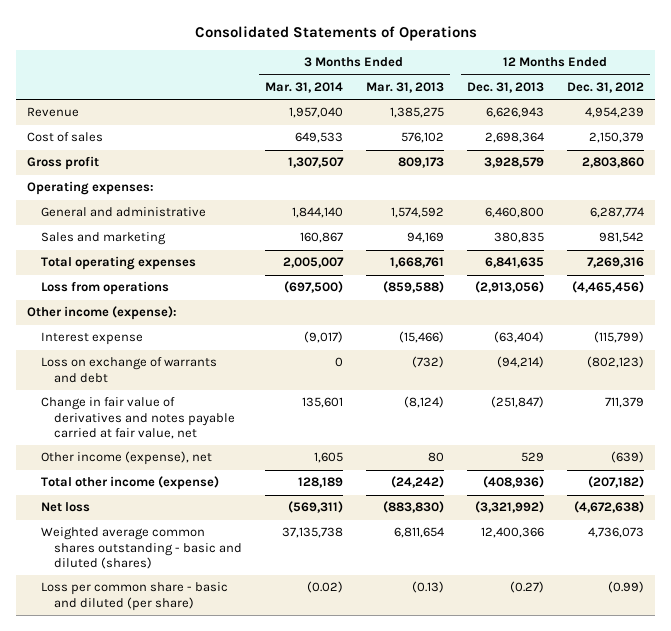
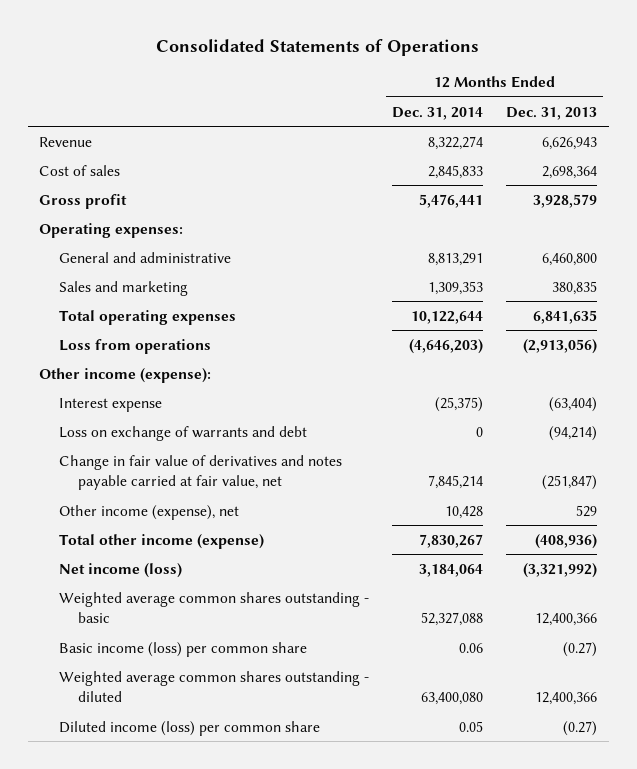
- | 3 Months Ended Mar. 31, 2014 | 3 Months Ended Mar. 31, 2013 | 12 Months Ended Dec. 31, 2013 | 12 Months Ended Dec. 31, 2012
+ | 12 Months Ended Dec. 31, 2014 | 12 Months Ended Dec. 31, 2013
- Net loss | (569,311) | (883,830) | (3,321,992) | (4,672,638)
- Weighted average common shares outstanding - basic and diluted (shares) | 37,135,738 | 6,811,654 | 12,400,366 | 4,736,073
- Loss per common share - basic and diluted (per share) | (0.02) | (0.13) | (0.27) | (0.99)
+ Net income (loss) | 3,184,064 | (3,321,992)
+ Weighted average common shares outstanding - basic | 52,327,088 | 12,400,366
+ Basic income (loss) per common share | 0.06 | (0.27)
+ Weighted average common shares outstanding - diluted | 63,400,080 | 12,400,366
+ Diluted income (loss) per common share | 0.05 | (0.27)

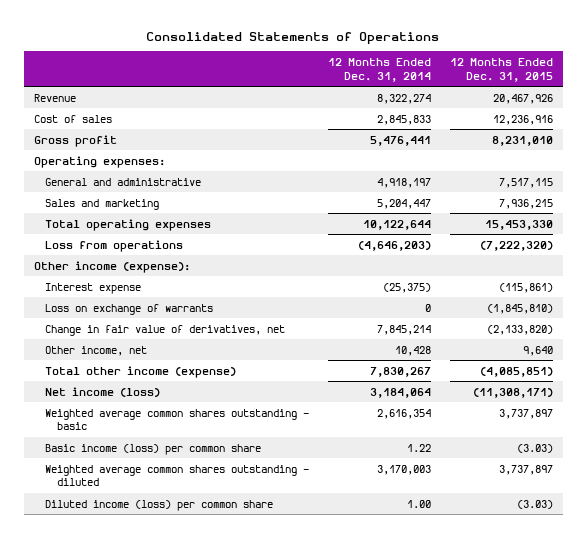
- | 12 Months Ended Dec. 31, 2014 | 12 Months Ended Dec. 31, 2013
+ | 12 Months Ended Dec. 31, 2014 | 12 Months Ended Dec. 31, 2015
- General and administrative | 8,813,291 | 6,460,800
- Sales and marketing | 1,309,353 | 380,835
+ General and administrative | 4,918,197 | 7,517,115
+ Sales and marketing | 5,204,447 | 7,936,215
- Loss on exchange of warrants and debt | 0 | (94,214)
- Change in fair value of derivatives and notes payable carried at fair value, net | 7,845,214 | (251,847)
- Other income (expense), net | 10,428 | 529
+ Loss on exchange of warrants | 0 | (1,845,810)
+ Change in fair value of derivatives, net | 7,845,214 | (2,133,820)
+ Other income, net | 10,428 | 9,640
- Weighted average common shares outstanding - basic | 52,327,088 | 12,400,366
- Basic income (loss) per common share | 0.06 | (0.27)
- Weighted average common shares outstanding - diluted | 63,400,080 | 12,400,366
- Diluted income (loss) per common share | 0.05 | (0.27)
+ Weighted average common shares outstanding - basic | 2,616,354 | 3,737,897
+ Basic income (loss) per common share | 1.22 | (3.03)
+ Weighted average common shares outstanding - diluted | 3,170,003 | 3,737,897
+ Diluted income (loss) per common share | 1.00 | (3.03)

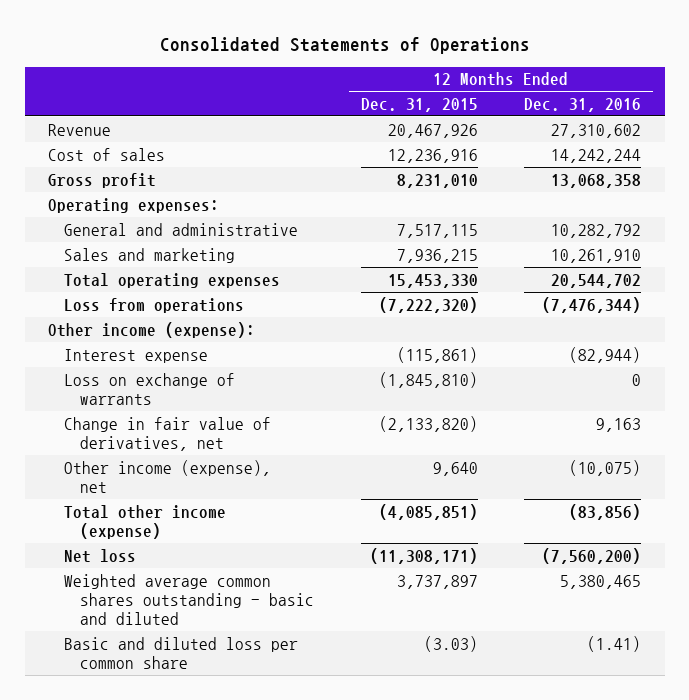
- | 12 Months Ended Dec. 31, 2014 | 12 Months Ended Dec. 31, 2015
+ | 12 Months Ended Dec. 31, 2015 | 12 Months Ended Dec. 31, 2016
- Other income, net | 10,428 | 9,640
+ Other income (expense), net | 9,640 | (10,075)
- Net income (loss) | 3,184,064 | (11,308,171)
- Weighted average common shares outstanding - basic | 2,616,354 | 3,737,897
- Basic income (loss) per common share | 1.22 | (3.03)
- Weighted average common shares outstanding - diluted | 3,170,003 | 3,737,897
- Diluted income (loss) per common share | 1.00 | (3.03)
+ Net loss | (11,308,171) | (7,560,200)
+ Weighted average common shares outstanding - basic and diluted | 3,737,897 | 5,380,465
+ Basic and diluted loss per common share | (3.03) | (1.41)

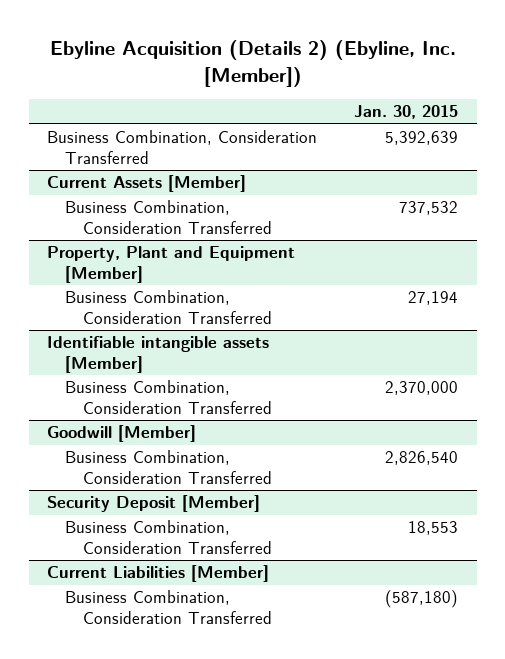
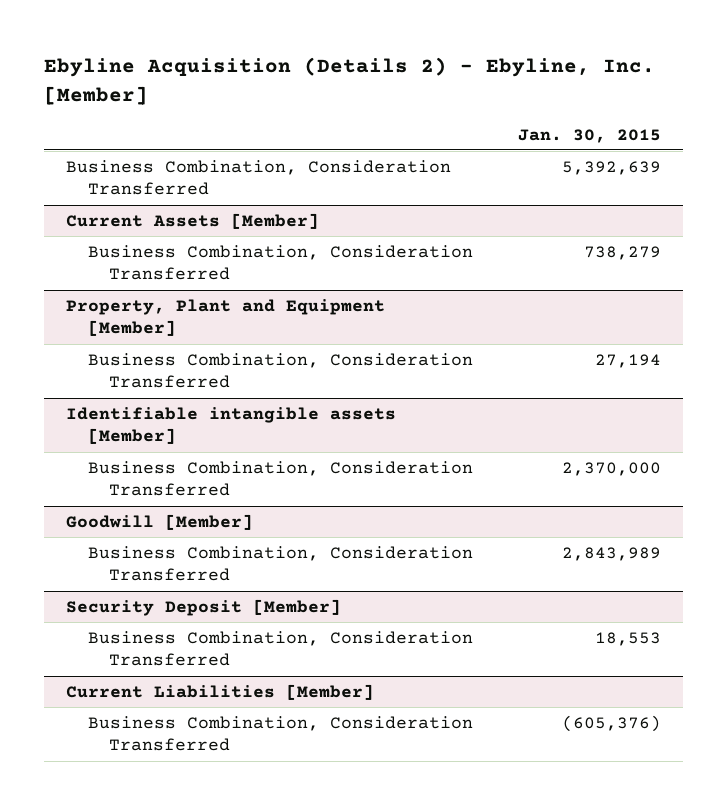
- Ebyline Acquisition (Details 2) (Ebyline, Inc. [Member])
+ Ebyline Acquisition (Details 2) - Ebyline, Inc. [Member]
@ Current Assets [Member]
- Business Combination, Consideration Transferred | 737,532
+ Business Combination, Consideration Transferred | 738,279
@ Goodwill [Member]
- Business Combination, Consideration Transferred | 2,826,540
+ Business Combination, Consideration Transferred | 2,843,989
@ Current Liabilities [Member]
- Business Combination, Consideration Transferred | (587,180)
+ Business Combination, Consideration Transferred | (605,376)

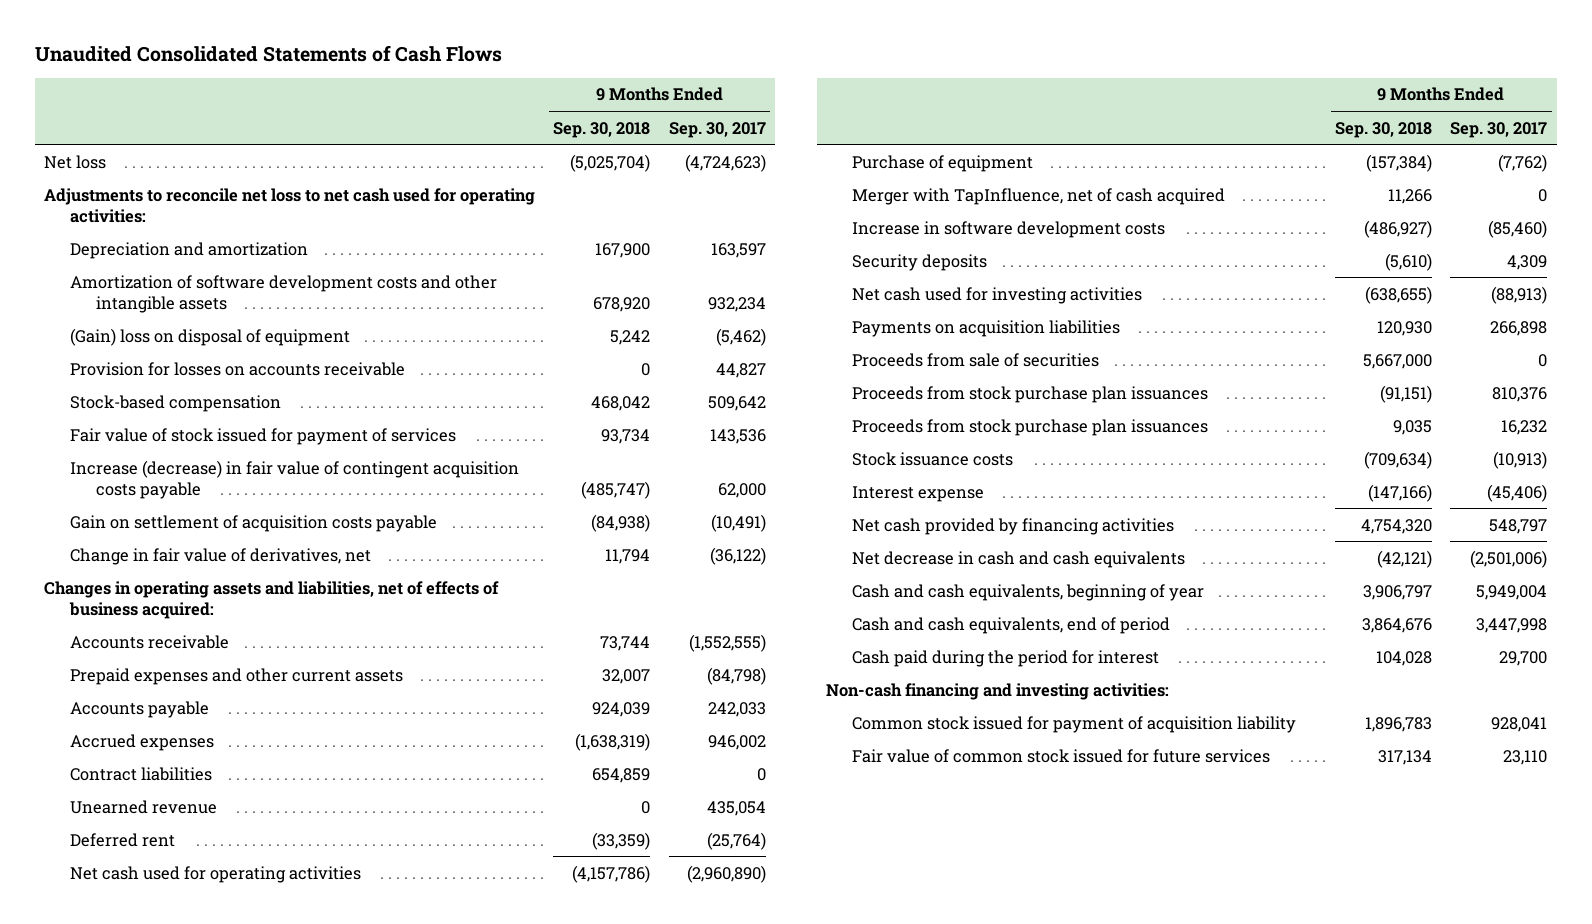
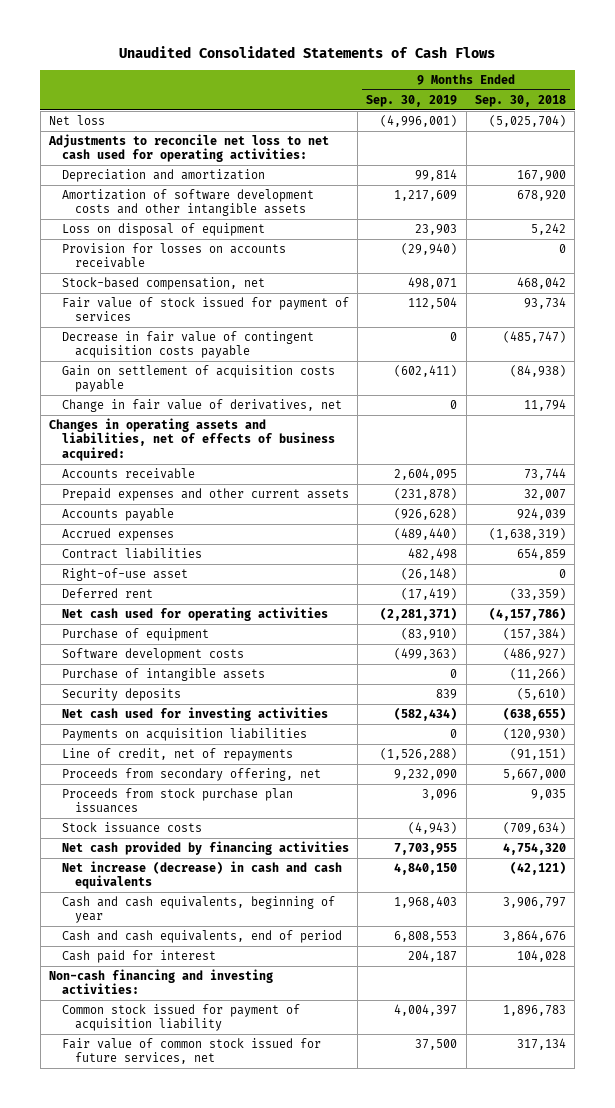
- | 9 Months Ended Sep. 30, 2018 | 9 Months Ended Sep. 30, 2017
+ | 9 Months Ended Sep. 30, 2019 | 9 Months Ended Sep. 30, 2018
- (Gain) loss on disposal of equipment | 5,242 | (5,462)
+ Loss on disposal of equipment | 23,903 | 5,242
- Stock-based compensation | 468,042 | 509,642
+ Stock-based compensation, net | 498,071 | 468,042
- Increase (decrease) in fair value of contingent acquisition costs payable | (485,747) | 62,000
+ Decrease in fair value of contingent acquisition costs payable | 0 | (485,747)
- Unearned revenue | 0 | 435,054
+ Right-of-use asset | (26,148) | 0
- Merger with TapInfluence, net of cash acquired | 11,266 | 0
- Increase in software development costs | (486,927) | (85,460)
+ Software development costs | (499,363) | (486,927)
+ Purchase of intangible assets | 0 | (11,266)
- Payments on acquisition liabilities | 120,930 | 266,898
- Proceeds from sale of securities | 5,667,000 | 0
- Proceeds from stock purchase plan issuances | (91,151) | 810,376
+ Payments on acquisition liabilities | 0 | (120,930)
+ Line of credit, net of repayments | (1,526,288) | (91,151)
+ Proceeds from secondary offering, net | 9,232,090 | 5,667,000
- Interest expense | (147,166) | (45,406)
- Net decrease in cash and cash equivalents | (42,121) | (2,501,006)
+ Net increase (decrease) in cash and cash equivalents | 4,840,150 | (42,121)
- Cash paid during the period for interest | 104,028 | 29,700
+ Cash paid for interest | 204,187 | 104,028
- Fair value of common stock issued for future services | 317,134 | 23,110
+ Fair value of common stock issued for future services, net | 37,500 | 317,134

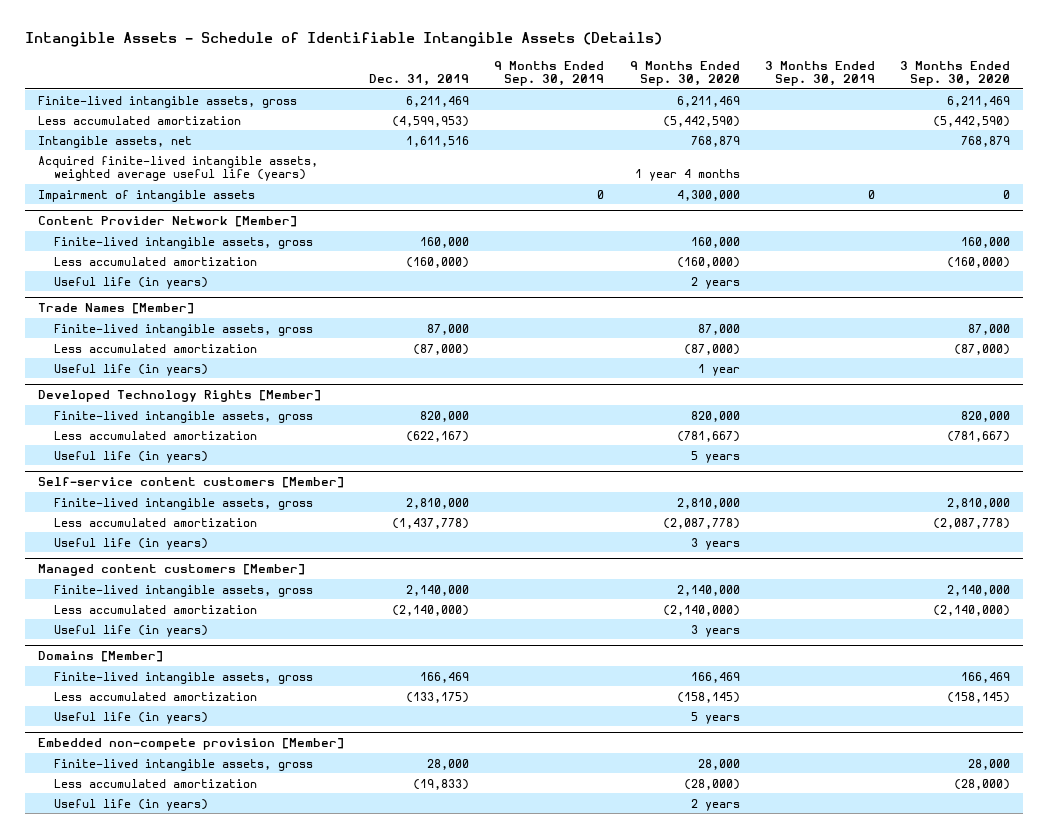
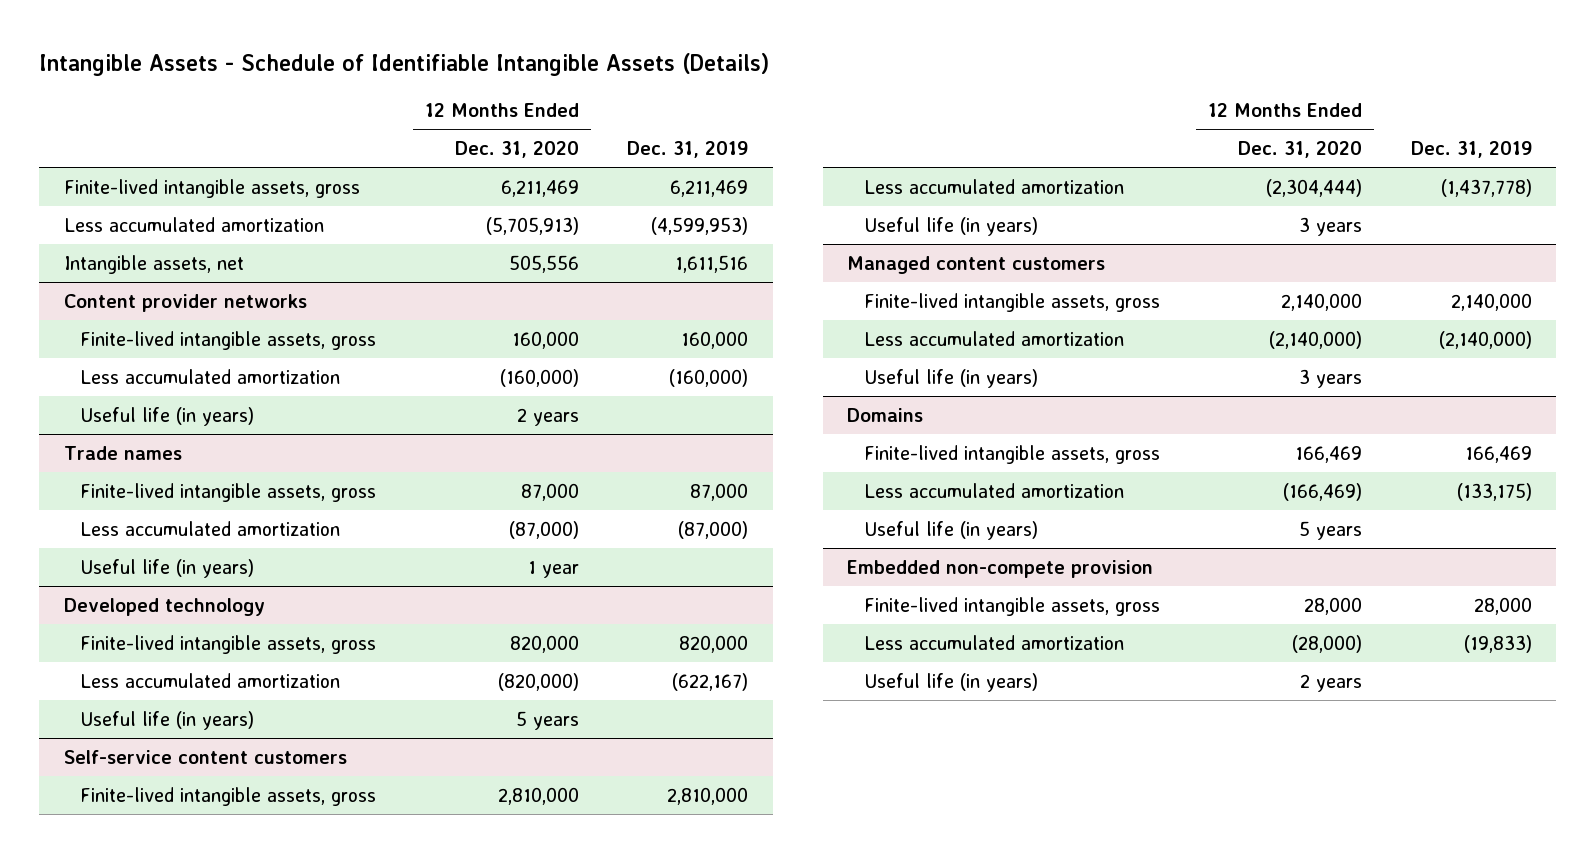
- | Dec. 31, 2019 | 9 Months Ended Sep. 30, 2019 | 9 Months Ended Sep. 30, 2020 | 3 Months Ended Sep. 30, 2019 | 3 Months Ended Sep. 30, 2020
+ | 12 Months Ended Dec. 31, 2020 | Dec. 31, 2019
- Acquired finite-lived intangible assets, weighted average useful life (years) | | | 1 year 4 months | |
- Impairment of intangible assets | | 0 | 4,300,000 | 0 | 0
- Content Provider Network [Member]
+ Content provider networks
- Trade Names [Member]
+ Trade names
- Developed Technology Rights [Member]
+ Developed technology
- Self-service content customers [Member]
+ Self-service content customers
- Managed content customers [Member]
+ Managed content customers
- Domains [Member]
+ Domains
- Embedded non-compete provision [Member]
+ Embedded non-compete provision

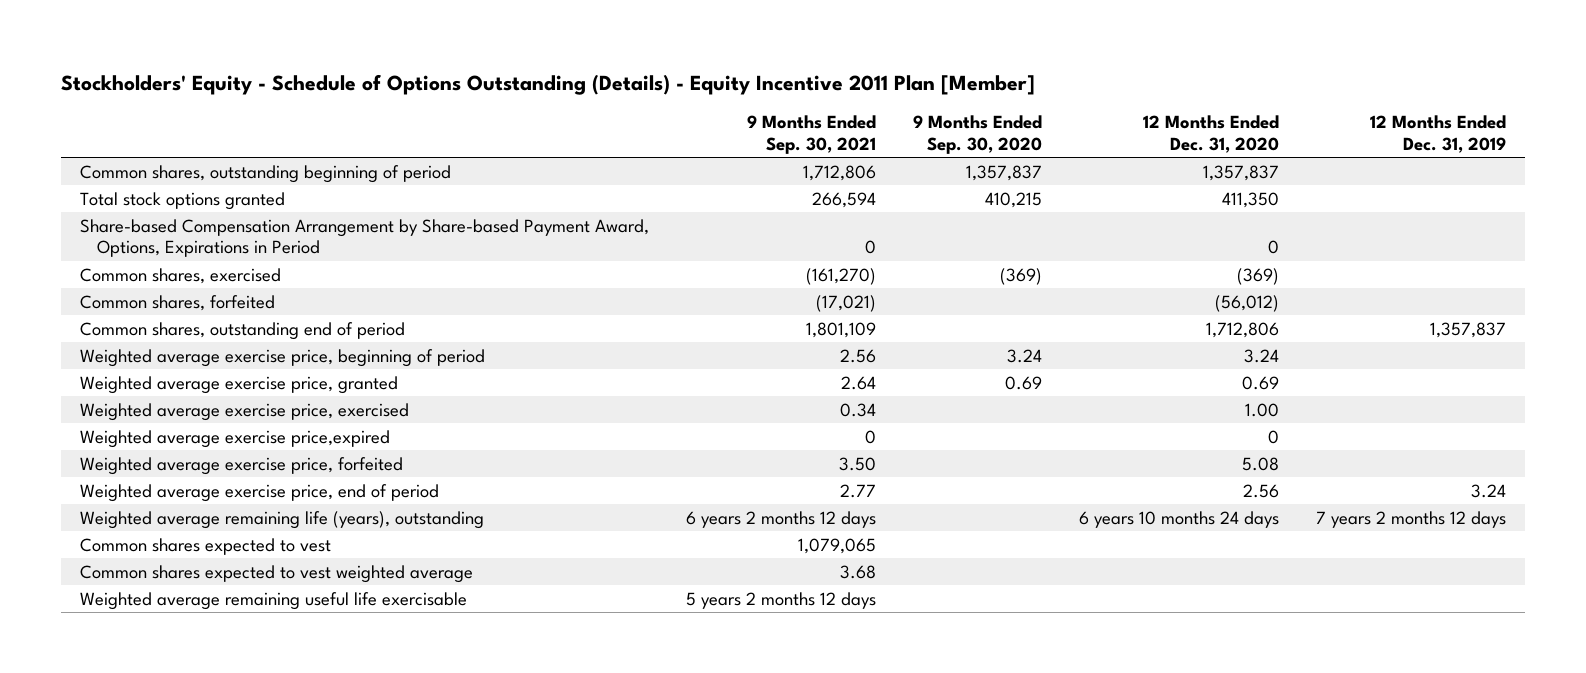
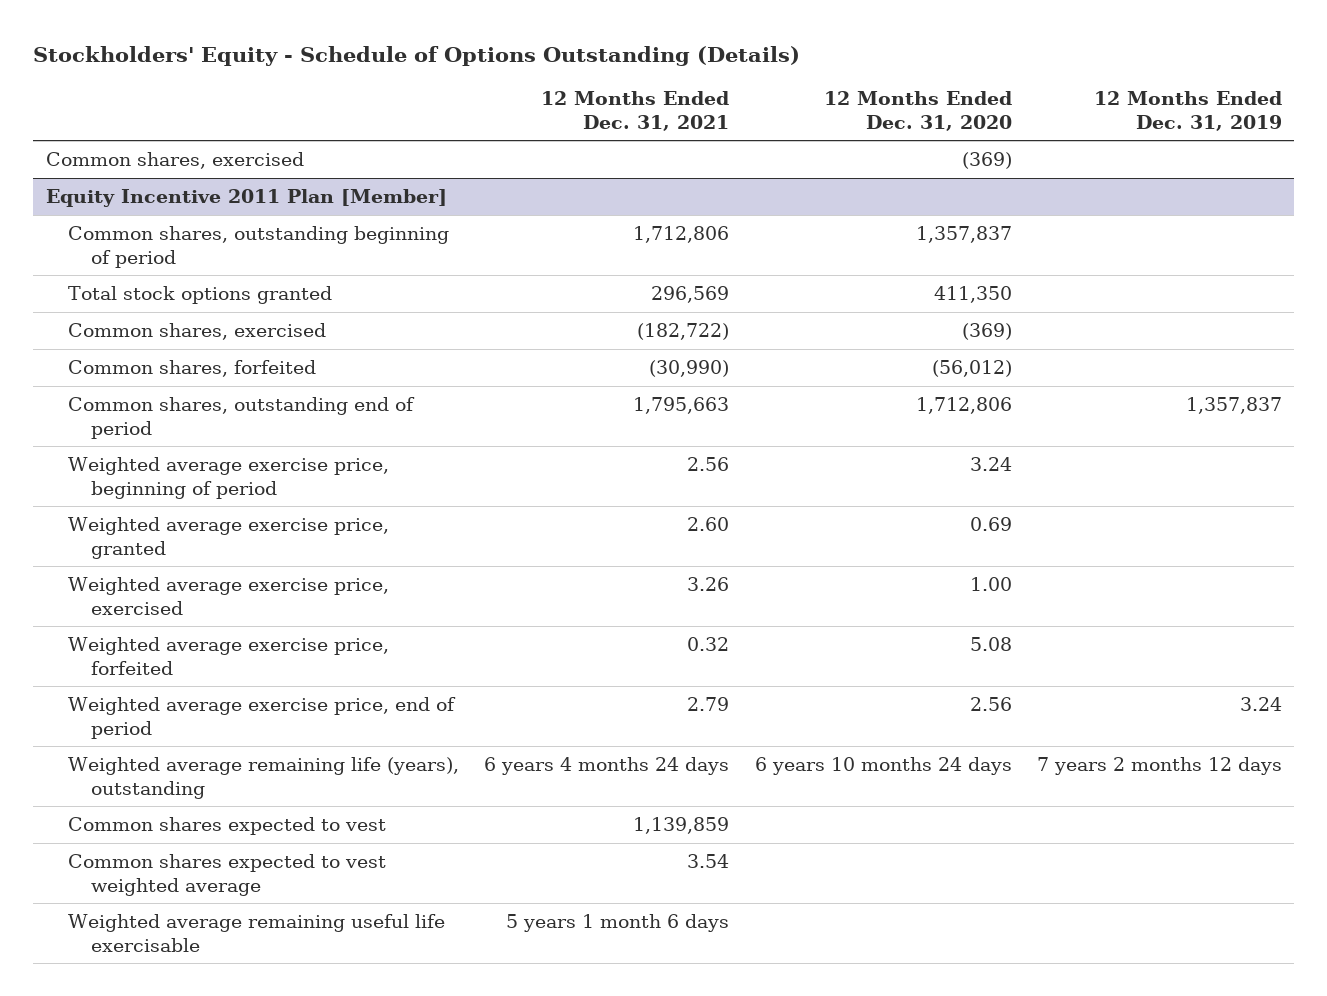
- Stockholders' Equity - Schedule of Options Outstanding (Details) - Equity Incentive 2011 Plan [Member]
+ Stockholders' Equity - Schedule of Options Outstanding (Details)
- | 9 Months Ended Sep. 30, 2021 | 9 Months Ended Sep. 30, 2020 | 12 Months Ended Dec. 31, 2020 | 12 Months Ended Dec. 31, 2019
+ | 12 Months Ended Dec. 31, 2021 | 12 Months Ended Dec. 31, 2020 | 12 Months Ended Dec. 31, 2019
+ Common shares, exercised | | (369) |
+ Equity Incentive 2011 Plan [Member]
- Share-based Compensation Arrangement by Share-based Payment Award, Options, Expirations in Period | 0 | | 0 |
- Weighted average exercise price,expired | 0 | | 0 |

